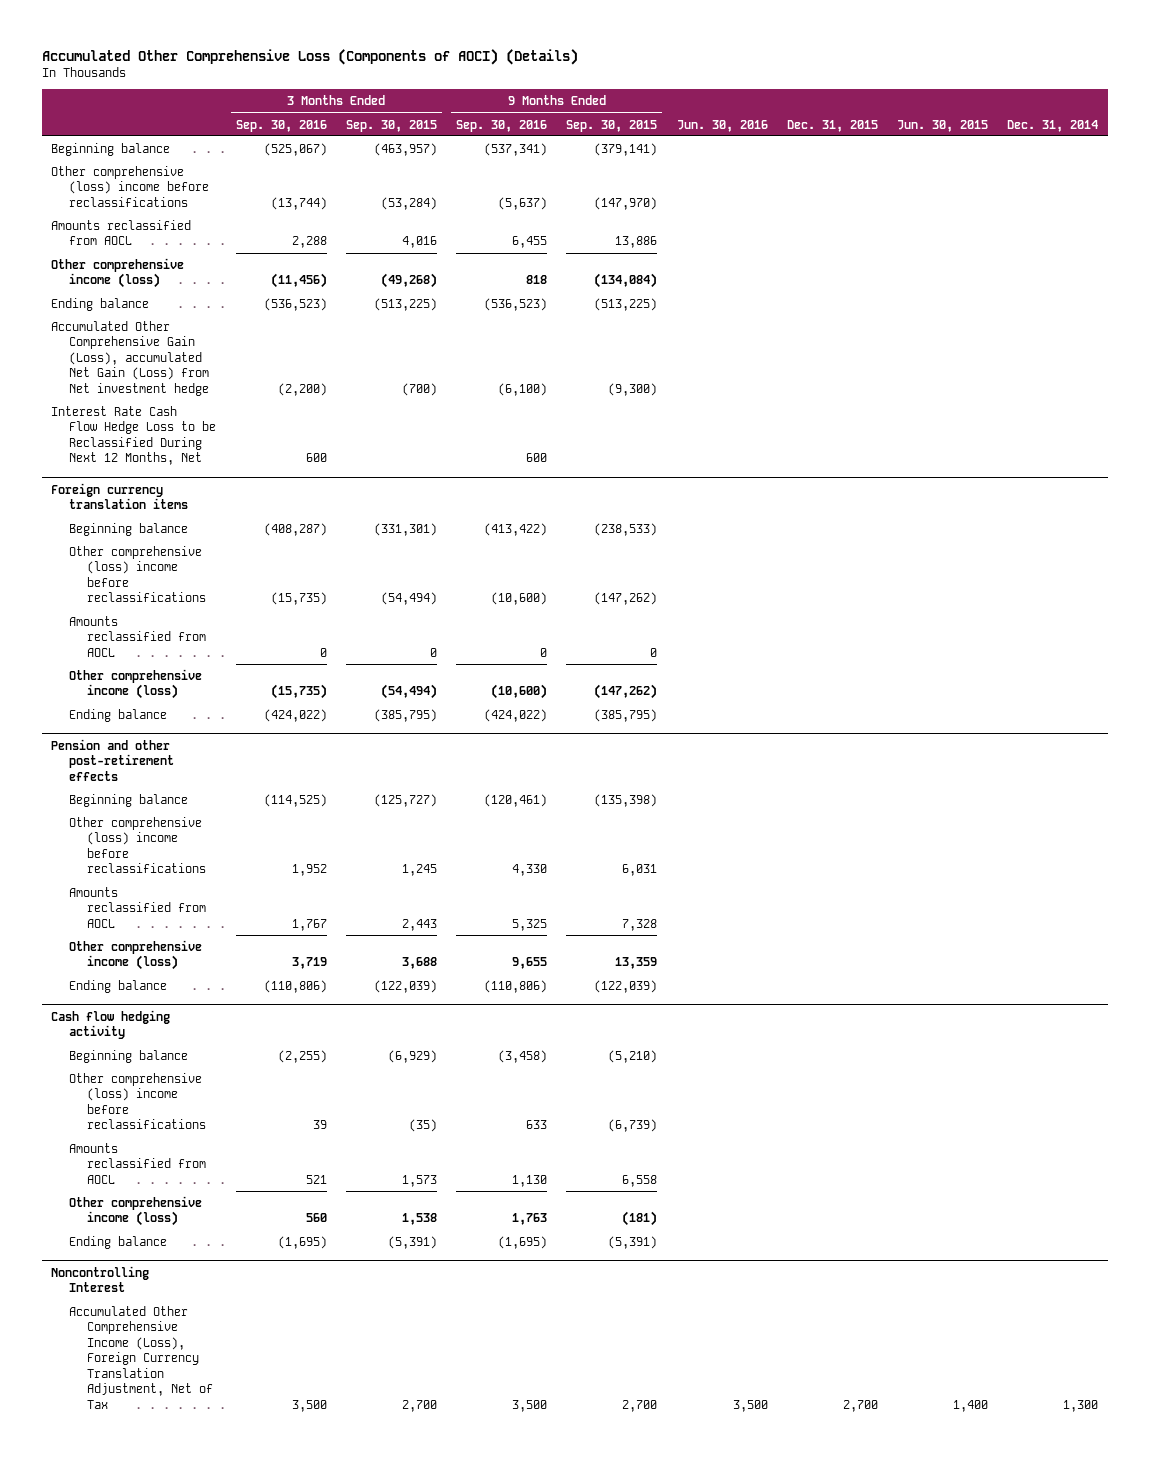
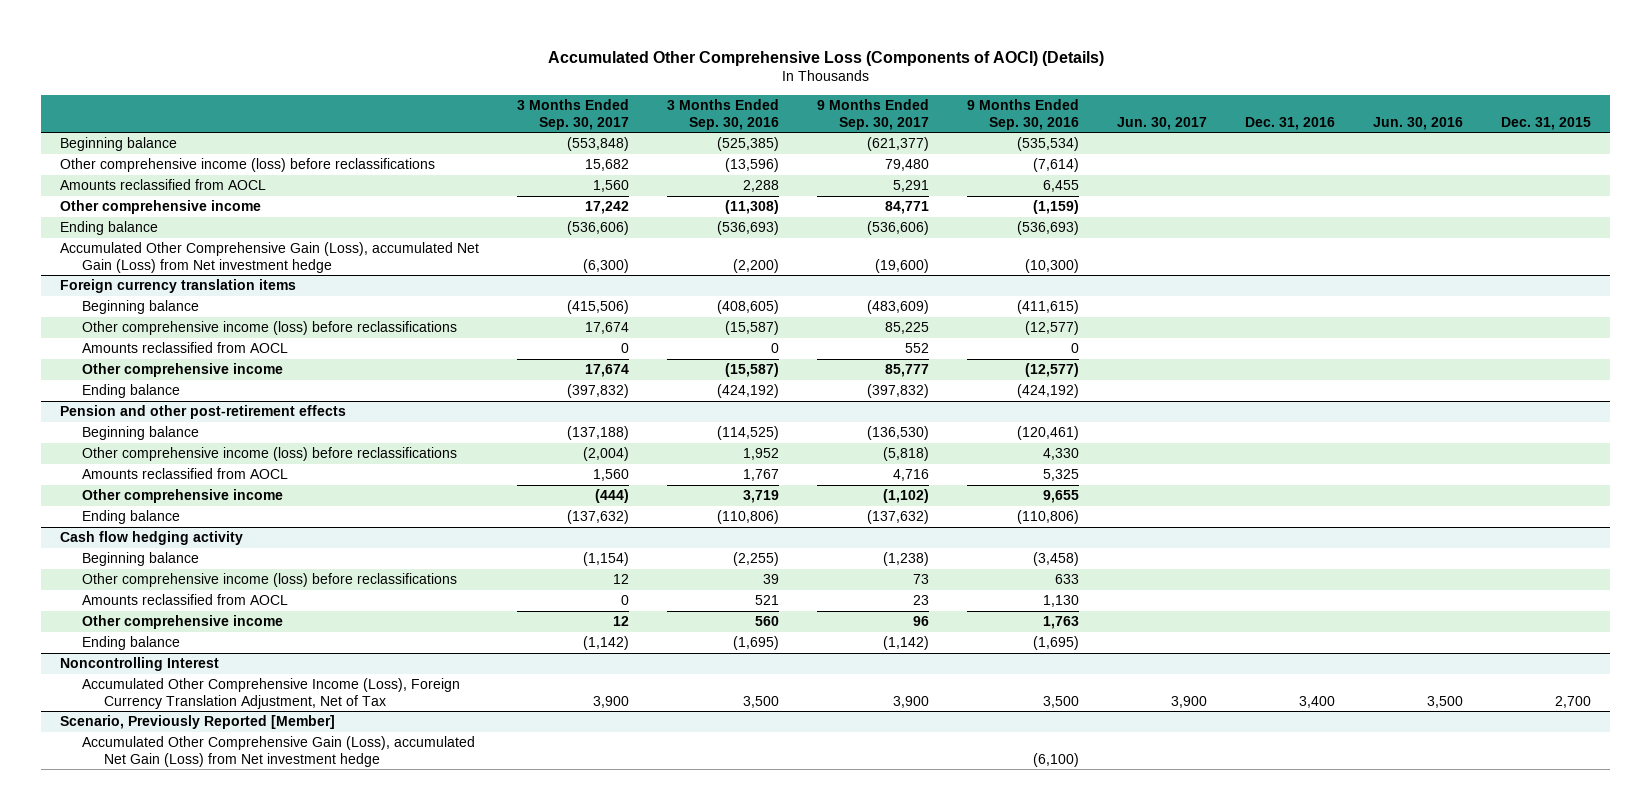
- | 3 Months Ended Sep. 30, 2016 | 3 Months Ended Sep. 30, 2015 | 9 Months Ended Sep. 30, 2016 | 9 Months Ended Sep. 30, 2015 | Jun. 30, 2016 | Dec. 31, 2015 | Jun. 30, 2015 | Dec. 31, 2014
+ | 3 Months Ended Sep. 30, 2017 | 3 Months Ended Sep. 30, 2016 | 9 Months Ended Sep. 30, 2017 | 9 Months Ended Sep. 30, 2016 | Jun. 30, 2017 | Dec. 31, 2016 | Jun. 30, 2016 | Dec. 31, 2015
- Beginning balance | (525,067) | (463,957) | (537,341) | (379,141) | | | |
- Other comprehensive (loss) income before reclassifications | (13,744) | (53,284) | (5,637) | (147,970) | | | |
+ Beginning balance | (553,848) | (525,385) | (621,377) | (535,534) | | | |
+ Other comprehensive income (loss) before reclassifications | 15,682 | (13,596) | 79,480 | (7,614) | | | |
- Other comprehensive income (loss) | (11,456) | (49,268) | 818 | (134,084) | | | |
- Ending balance | (536,523) | (513,225) | (536,523) | (513,225) | | | |
- Accumulated Other Comprehensive Gain (Loss), accumulated Net Gain (Loss) from Net investment hedge | (2,200) | (700) | (6,100) | (9,300) | | | |
- Interest Rate Cash Flow Hedge Loss to be Reclassified During Next 12 Months, Net | 600 | | 600 | | | | |
+ Other comprehensive income | 17,242 | (11,308) | 84,771 | (1,159) | | | |
+ Ending balance | (536,606) | (536,693) | (536,606) | (536,693) | | | |
+ Accumulated Other Comprehensive Gain (Loss), accumulated Net Gain (Loss) from Net investment hedge | (6,300) | (2,200) | (19,600) | (10,300) | | | |
@ Foreign currency translation items
- Beginning balance | (408,287) | (331,301) | (413,422) | (238,533) | | | |
- Other comprehensive (loss) income before reclassifications | (15,735) | (54,494) | (10,600) | (147,262) | | | |
+ Beginning balance | (415,506) | (408,605) | (483,609) | (411,615) | | | |
+ Other comprehensive income (loss) before reclassifications | 17,674 | (15,587) | 85,225 | (12,577) | | | |
- Other comprehensive income (loss) | (15,735) | (54,494) | (10,600) | (147,262) | | | |
- Ending balance | (424,022) | (385,795) | (424,022) | (385,795) | | | |
+ Other comprehensive income | 17,674 | (15,587) | 85,777 | (12,577) | | | |
+ Ending balance | (397,832) | (424,192) | (397,832) | (424,192) | | | |
@ Pension and other post-retirement effects
- Other comprehensive (loss) income before reclassifications | 1,952 | 1,245 | 4,330 | 6,031 | | | |
+ Other comprehensive income (loss) before reclassifications | (2,004) | 1,952 | (5,818) | 4,330 | | | |
- Other comprehensive income (loss) | 3,719 | 3,688 | 9,655 | 13,359 | | | |
+ Other comprehensive income | (444) | 3,719 | (1,102) | 9,655 | | | |
@ Cash flow hedging activity
- Other comprehensive (loss) income before reclassifications | 39 | (35) | 633 | (6,739) | | | |
+ Other comprehensive income (loss) before reclassifications | 12 | 39 | 73 | 633 | | | |
- Other comprehensive income (loss) | 560 | 1,538 | 1,763 | (181) | | | |
+ Other comprehensive income | 12 | 560 | 96 | 1,763 | | | |
+ Scenario, Previously Reported [Member]
+ Accumulated Other Comprehensive Gain (Loss), accumulated Net Gain (Loss) from Net investment hedge | | | | (6,100) | | | |

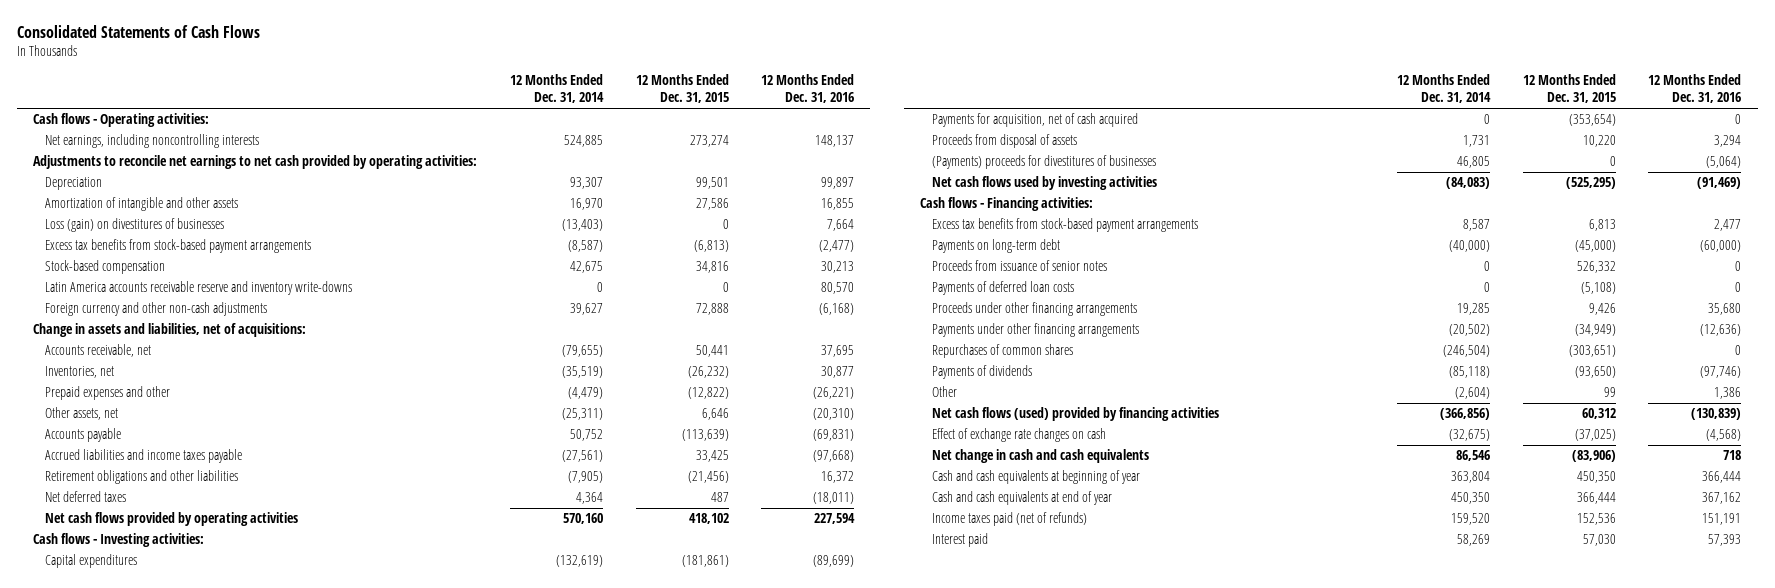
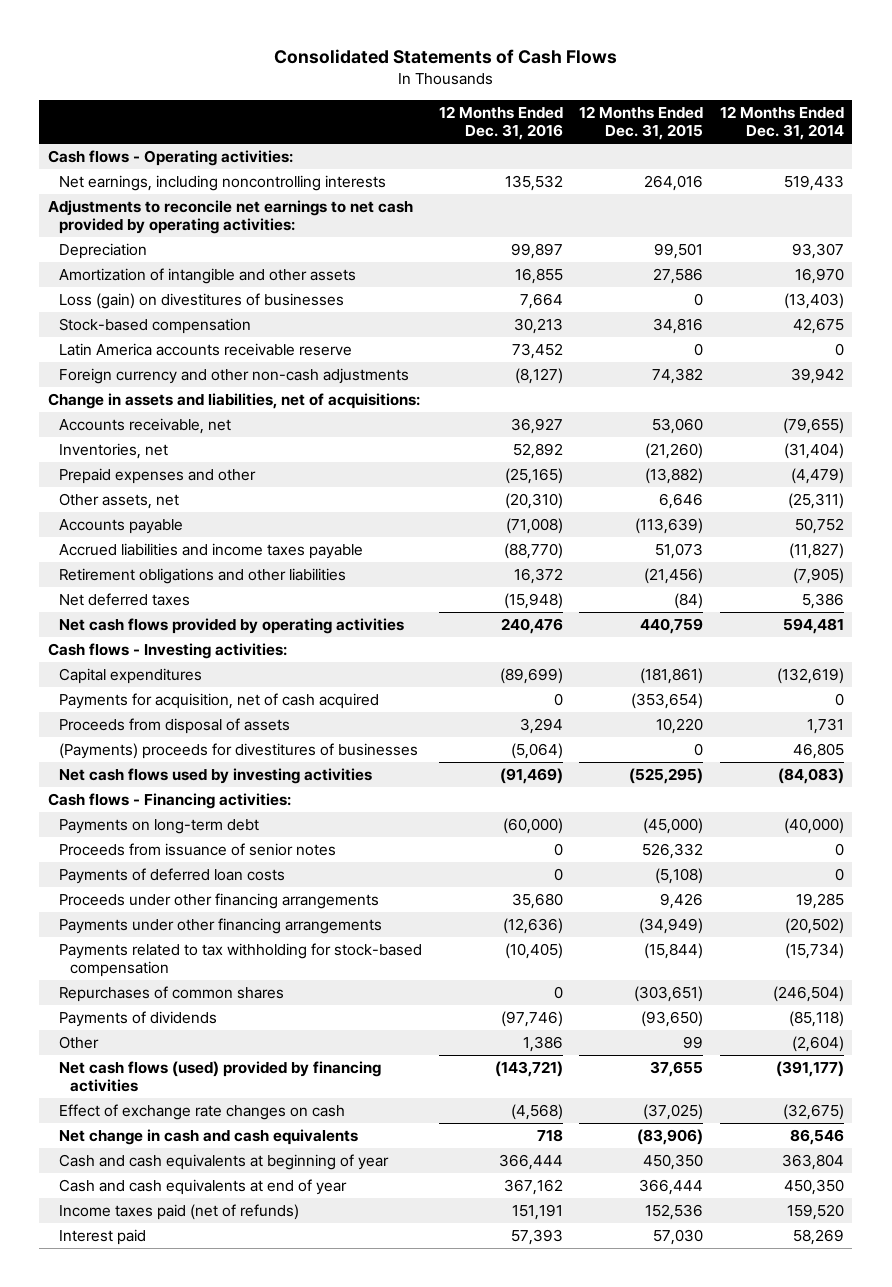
- | 12 Months Ended Dec. 31, 2014 | 12 Months Ended Dec. 31, 2015 | 12 Months Ended Dec. 31, 2016
+ | 12 Months Ended Dec. 31, 2016 | 12 Months Ended Dec. 31, 2015 | 12 Months Ended Dec. 31, 2014
- Net earnings, including noncontrolling interests | 524,885 | 273,274 | 148,137
+ Net earnings, including noncontrolling interests | 135,532 | 264,016 | 519,433
- Excess tax benefits from stock-based payment arrangements | (8,587) | (6,813) | (2,477)
- Latin America accounts receivable reserve and inventory write-downs | 0 | 0 | 80,570
- Foreign currency and other non-cash adjustments | 39,627 | 72,888 | (6,168)
+ Latin America accounts receivable reserve | 73,452 | 0 | 0
+ Foreign currency and other non-cash adjustments | (8,127) | 74,382 | 39,942
- Accounts receivable, net | (79,655) | 50,441 | 37,695
- Inventories, net | (35,519) | (26,232) | 30,877
- Prepaid expenses and other | (4,479) | (12,822) | (26,221)
+ Accounts receivable, net | 36,927 | 53,060 | (79,655)
+ Inventories, net | 52,892 | (21,260) | (31,404)
+ Prepaid expenses and other | (25,165) | (13,882) | (4,479)
- Accounts payable | 50,752 | (113,639) | (69,831)
- Accrued liabilities and income taxes payable | (27,561) | 33,425 | (97,668)
+ Accounts payable | (71,008) | (113,639) | 50,752
+ Accrued liabilities and income taxes payable | (88,770) | 51,073 | (11,827)
- Net deferred taxes | 4,364 | 487 | (18,011)
- Net cash flows provided by operating activities | 570,160 | 418,102 | 227,594
+ Net deferred taxes | (15,948) | (84) | 5,386
+ Net cash flows provided by operating activities | 240,476 | 440,759 | 594,481
- Excess tax benefits from stock-based payment arrangements | 8,587 | 6,813 | 2,477
+ Payments related to tax withholding for stock-based compensation | (10,405) | (15,844) | (15,734)
- Net cash flows (used) provided by financing activities | (366,856) | 60,312 | (130,839)
+ Net cash flows (used) provided by financing activities | (143,721) | 37,655 | (391,177)

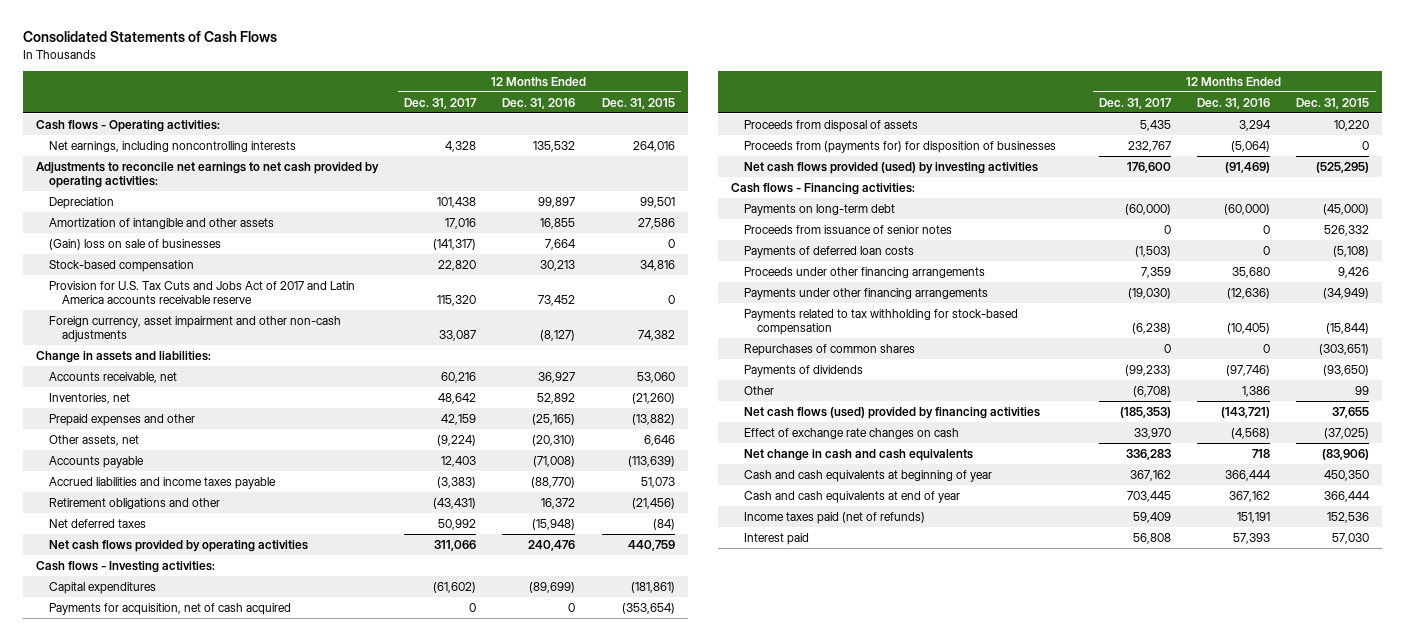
- | 12 Months Ended Dec. 31, 2016 | 12 Months Ended Dec. 31, 2015 | 12 Months Ended Dec. 31, 2014
+ | 12 Months Ended Dec. 31, 2017 | 12 Months Ended Dec. 31, 2016 | 12 Months Ended Dec. 31, 2015
- Loss (gain) on divestitures of businesses | 7,664 | 0 | (13,403)
+ (Gain) loss on sale of businesses | (141,317) | 7,664 | 0
- Latin America accounts receivable reserve | 73,452 | 0 | 0
- Foreign currency and other non-cash adjustments | (8,127) | 74,382 | 39,942
- Change in assets and liabilities, net of acquisitions:
+ Provision for U.S. Tax Cuts and Jobs Act of 2017 and Latin America accounts receivable reserve | 115,320 | 73,452 | 0
+ Foreign currency, asset impairment and other non-cash adjustments | 33,087 | (8,127) | 74,382
+ Change in assets and liabilities:
- Retirement obligations and other liabilities | 16,372 | (21,456) | (7,905)
+ Retirement obligations and other | (43,431) | 16,372 | (21,456)
- (Payments) proceeds for divestitures of businesses | (5,064) | 0 | 46,805
- Net cash flows used by investing activities | (91,469) | (525,295) | (84,083)
+ Proceeds from (payments for) for disposition of businesses | 232,767 | (5,064) | 0
+ Net cash flows provided (used) by investing activities | 176,600 | (91,469) | (525,295)

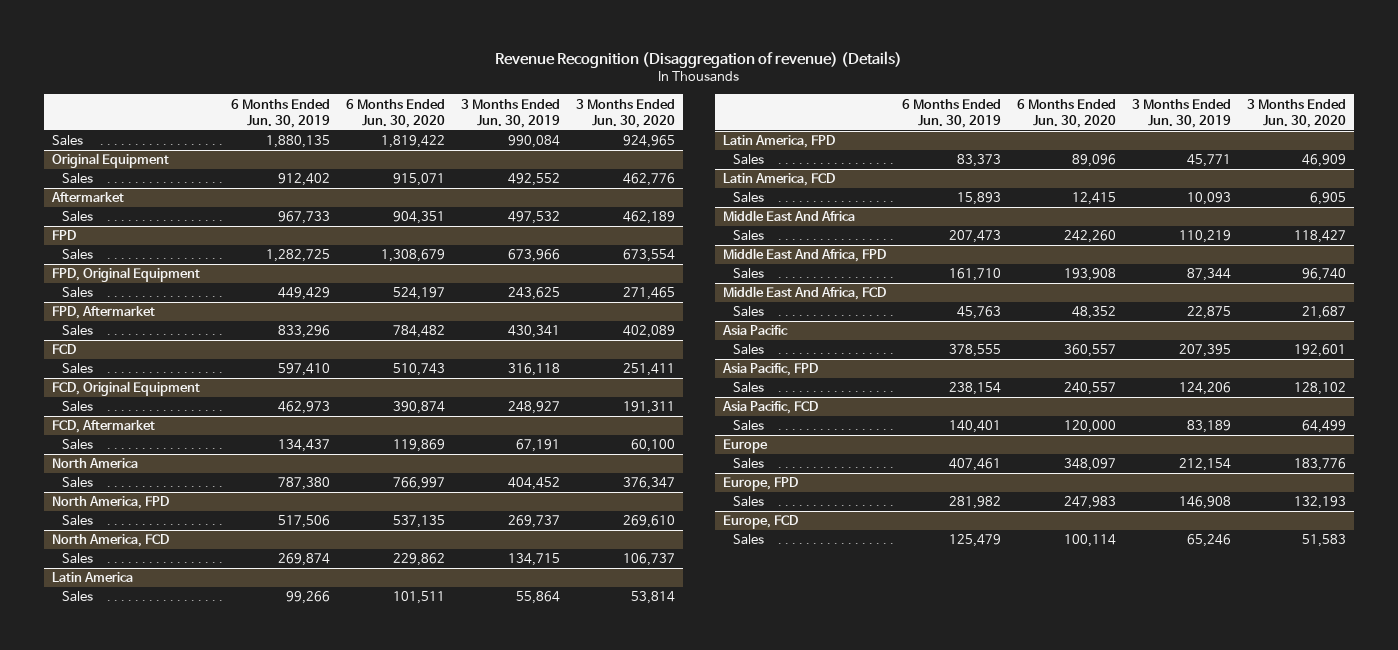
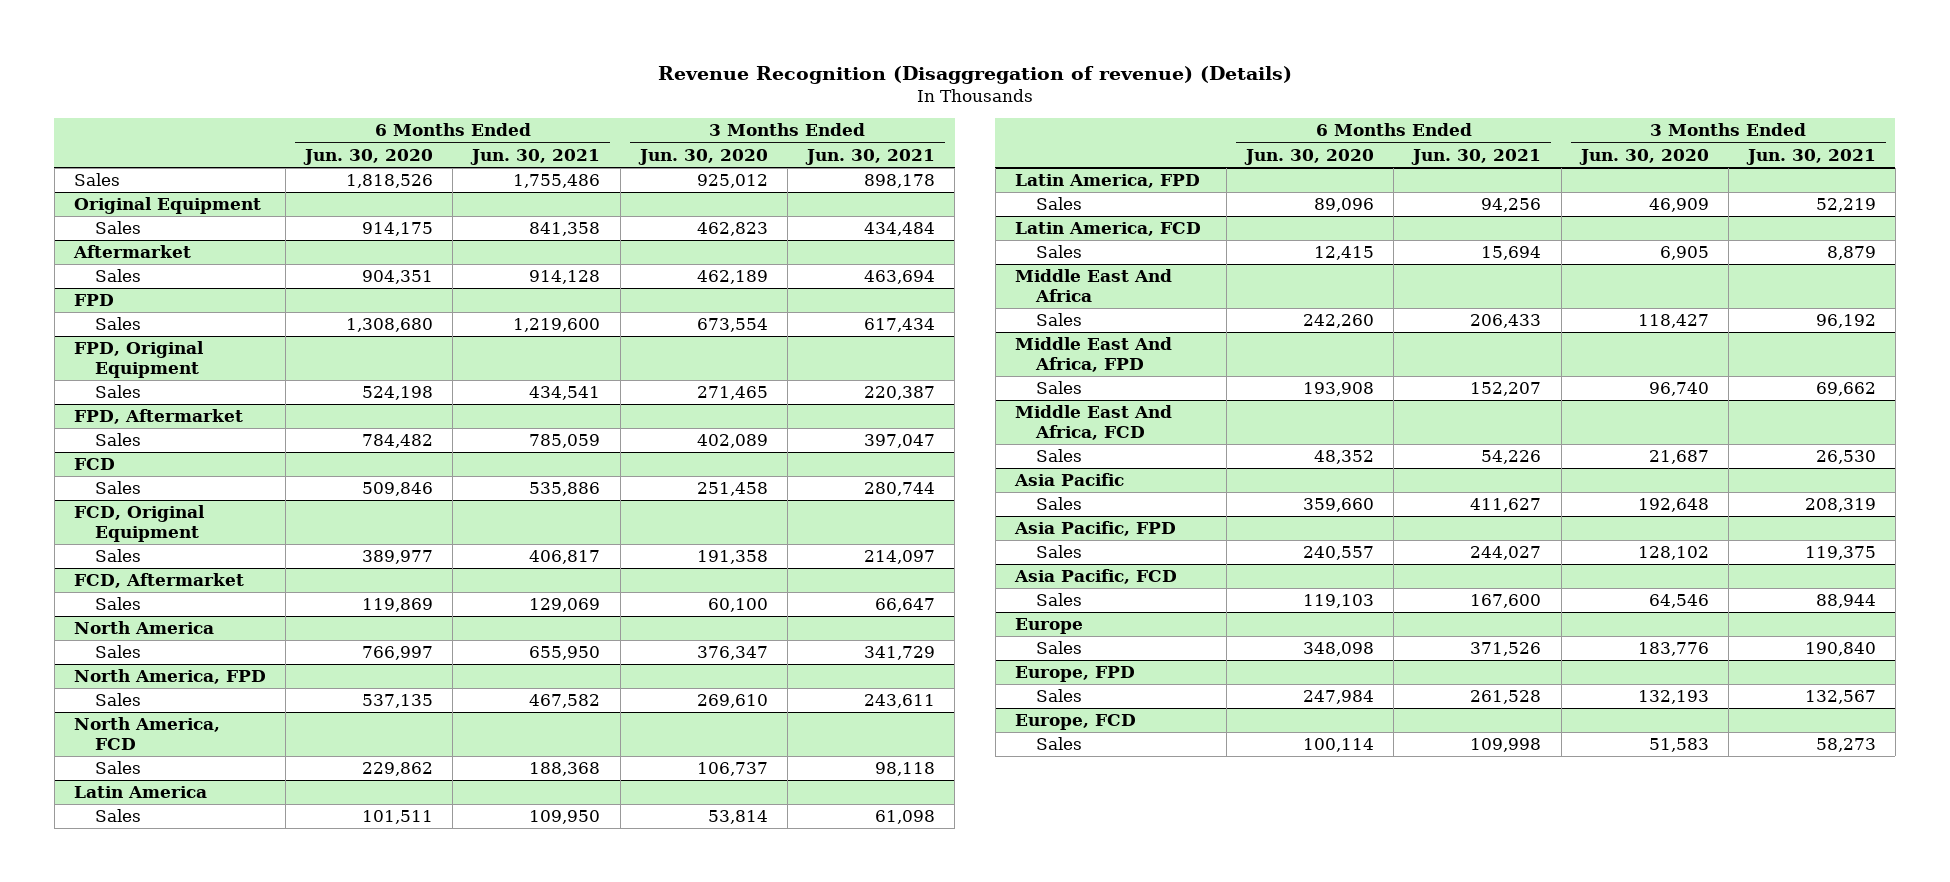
- | 6 Months Ended Jun. 30, 2019 | 6 Months Ended Jun. 30, 2020 | 3 Months Ended Jun. 30, 2019 | 3 Months Ended Jun. 30, 2020
+ | 6 Months Ended Jun. 30, 2020 | 6 Months Ended Jun. 30, 2021 | 3 Months Ended Jun. 30, 2020 | 3 Months Ended Jun. 30, 2021
- Sales | 1,880,135 | 1,819,422 | 990,084 | 924,965
+ Sales | 1,818,526 | 1,755,486 | 925,012 | 898,178
@ Original Equipment
- Sales | 912,402 | 915,071 | 492,552 | 462,776
+ Sales | 914,175 | 841,358 | 462,823 | 434,484
@ FPD
- Sales | 1,282,725 | 1,308,679 | 673,966 | 673,554
+ Sales | 1,308,680 | 1,219,600 | 673,554 | 617,434
@ FPD, Original Equipment
- Sales | 449,429 | 524,197 | 243,625 | 271,465
+ Sales | 524,198 | 434,541 | 271,465 | 220,387
@ FCD
- Sales | 597,410 | 510,743 | 316,118 | 251,411
+ Sales | 509,846 | 535,886 | 251,458 | 280,744
@ FCD, Original Equipment
- Sales | 462,973 | 390,874 | 248,927 | 191,311
+ Sales | 389,977 | 406,817 | 191,358 | 214,097
@ Asia Pacific
- Sales | 378,555 | 360,557 | 207,395 | 192,601
+ Sales | 359,660 | 411,627 | 192,648 | 208,319
@ Asia Pacific, FCD
- Sales | 140,401 | 120,000 | 83,189 | 64,499
+ Sales | 119,103 | 167,600 | 64,546 | 88,944
@ Europe
- Sales | 407,461 | 348,097 | 212,154 | 183,776
+ Sales | 348,098 | 371,526 | 183,776 | 190,840
@ Europe, FPD
- Sales | 281,982 | 247,983 | 146,908 | 132,193
+ Sales | 247,984 | 261,528 | 132,193 | 132,567

